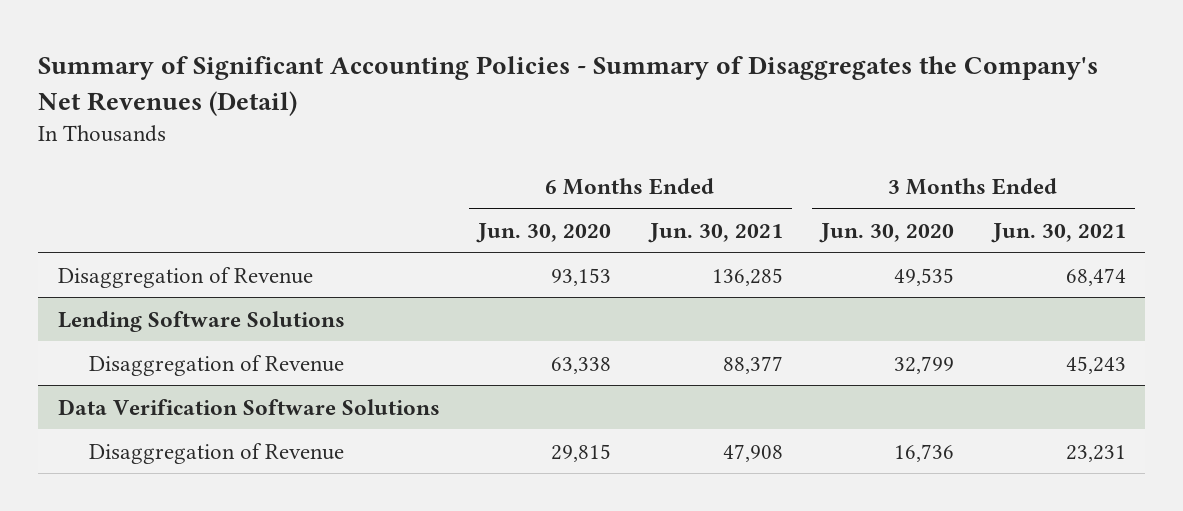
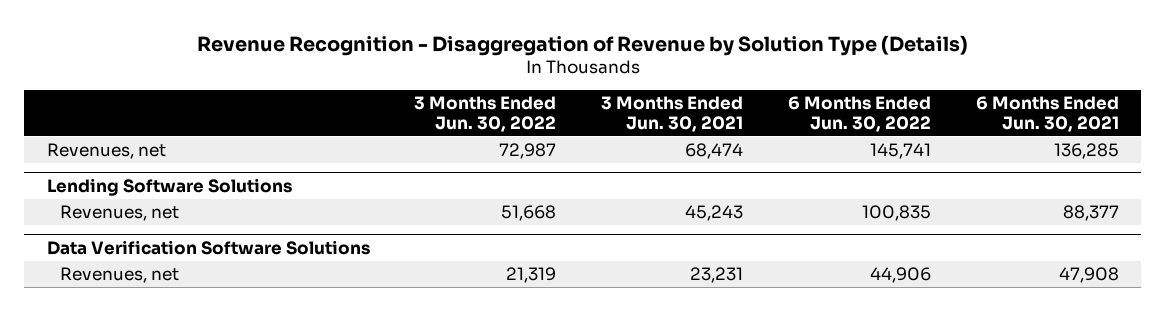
- Summary of Significant Accounting Policies - Summary of Disaggregates the Company's Net Revenues (Detail)
+ Revenue Recognition - Disaggregation of Revenue by Solution Type (Details)
- | 6 Months Ended Jun. 30, 2020 | 6 Months Ended Jun. 30, 2021 | 3 Months Ended Jun. 30, 2020 | 3 Months Ended Jun. 30, 2021
+ | 3 Months Ended Jun. 30, 2022 | 3 Months Ended Jun. 30, 2021 | 6 Months Ended Jun. 30, 2022 | 6 Months Ended Jun. 30, 2021
- Disaggregation of Revenue | 93,153 | 136,285 | 49,535 | 68,474
+ Revenues, net | 72,987 | 68,474 | 145,741 | 136,285
@ Lending Software Solutions
- Disaggregation of Revenue | 63,338 | 88,377 | 32,799 | 45,243
+ Revenues, net | 51,668 | 45,243 | 100,835 | 88,377
@ Data Verification Software Solutions
- Disaggregation of Revenue | 29,815 | 47,908 | 16,736 | 23,231
+ Revenues, net | 21,319 | 23,231 | 44,906 | 47,908

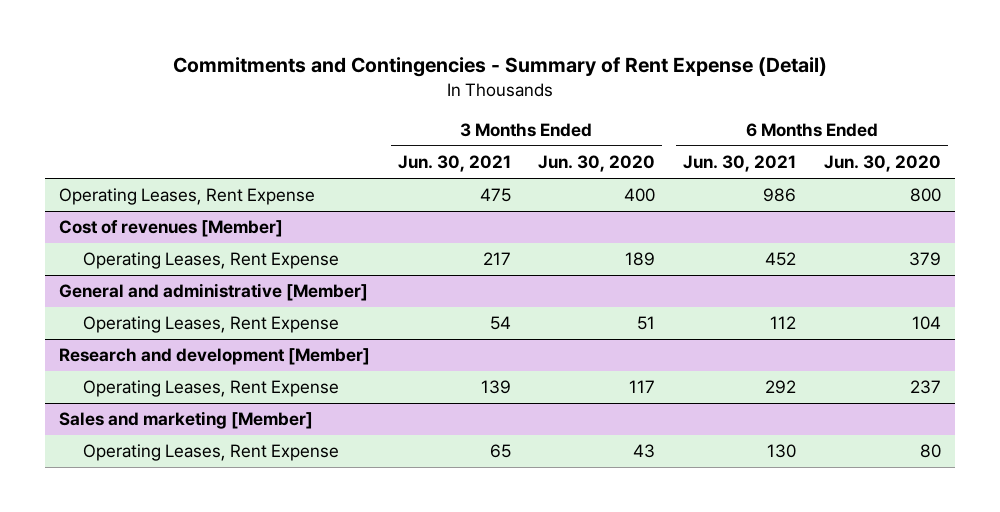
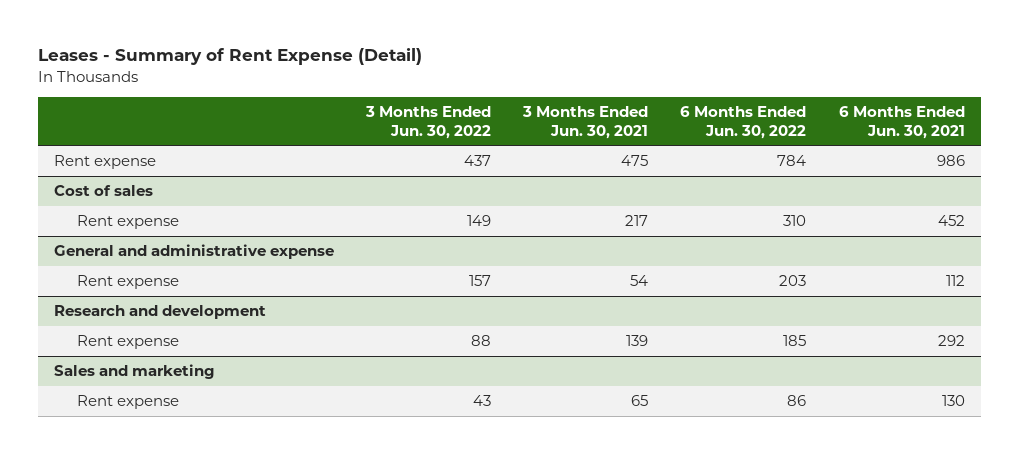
- Commitments and Contingencies - Summary of Rent Expense (Detail)
+ Leases - Summary of Rent Expense (Detail)
- | 3 Months Ended Jun. 30, 2021 | 3 Months Ended Jun. 30, 2020 | 6 Months Ended Jun. 30, 2021 | 6 Months Ended Jun. 30, 2020
+ | 3 Months Ended Jun. 30, 2022 | 3 Months Ended Jun. 30, 2021 | 6 Months Ended Jun. 30, 2022 | 6 Months Ended Jun. 30, 2021
- Operating Leases, Rent Expense | 475 | 400 | 986 | 800
- Cost of revenues [Member]
- Operating Leases, Rent Expense | 217 | 189 | 452 | 379
- General and administrative [Member]
- Operating Leases, Rent Expense | 54 | 51 | 112 | 104
- Research and development [Member]
- Operating Leases, Rent Expense | 139 | 117 | 292 | 237
- Sales and marketing [Member]
- Operating Leases, Rent Expense | 65 | 43 | 130 | 80
+ Rent expense | 437 | 475 | 784 | 986
+ Cost of sales
+ Rent expense | 149 | 217 | 310 | 452
+ General and administrative expense
+ Rent expense | 157 | 54 | 203 | 112
+ Research and development
+ Rent expense | 88 | 139 | 185 | 292
+ Sales and marketing
+ Rent expense | 43 | 65 | 86 | 130

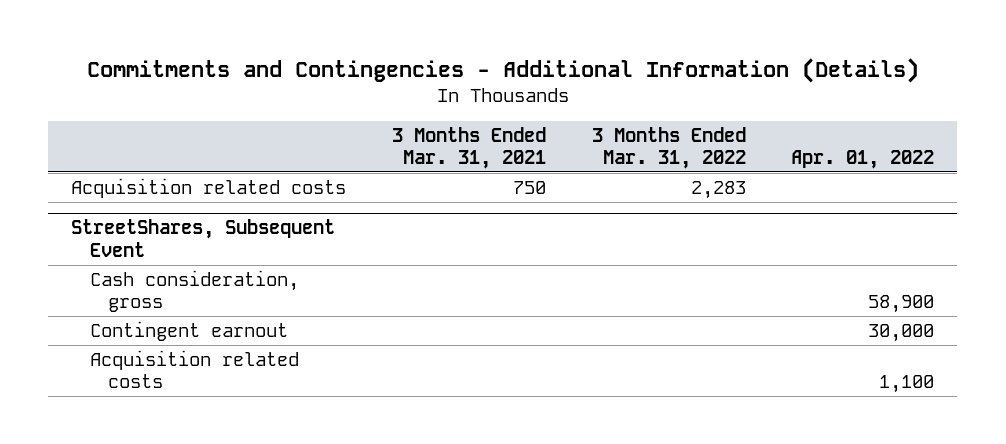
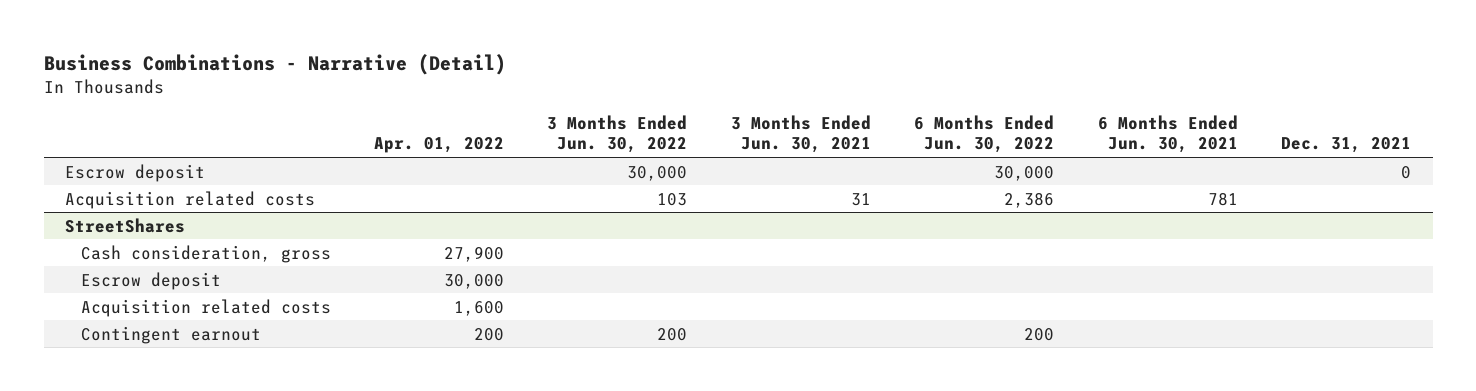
- Commitments and Contingencies - Additional Information (Details)
+ Business Combinations - Narrative (Detail)
- | 3 Months Ended Mar. 31, 2021 | 3 Months Ended Mar. 31, 2022 | Apr. 01, 2022
+ | Apr. 01, 2022 | 3 Months Ended Jun. 30, 2022 | 3 Months Ended Jun. 30, 2021 | 6 Months Ended Jun. 30, 2022 | 6 Months Ended Jun. 30, 2021 | Dec. 31, 2021
+ Escrow deposit | | 30,000 | | 30,000 | | 0
- StreetShares, Subsequent Event
- Cash consideration, gross | | | 58,900
- Contingent earnout | | | 30,000
- Acquisition related costs | | | 1,100
+ StreetShares
+ Cash consideration, gross | 27,900 | | | | |
+ Escrow deposit | 30,000 | | | | |
+ Acquisition related costs | 1,600 | | | | |
+ Contingent earnout | 200 | 200 | | 200 | |

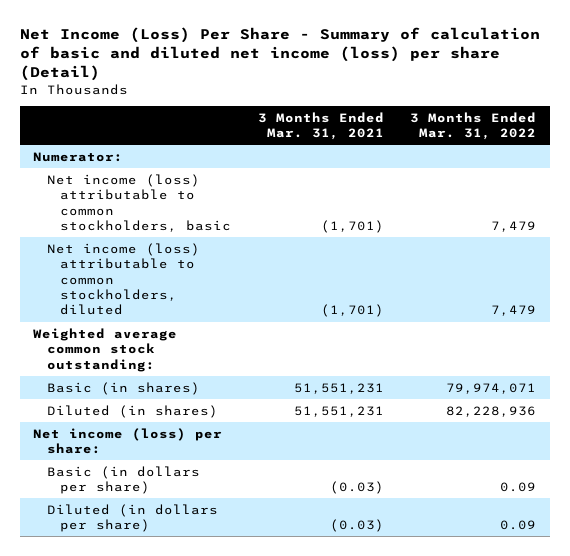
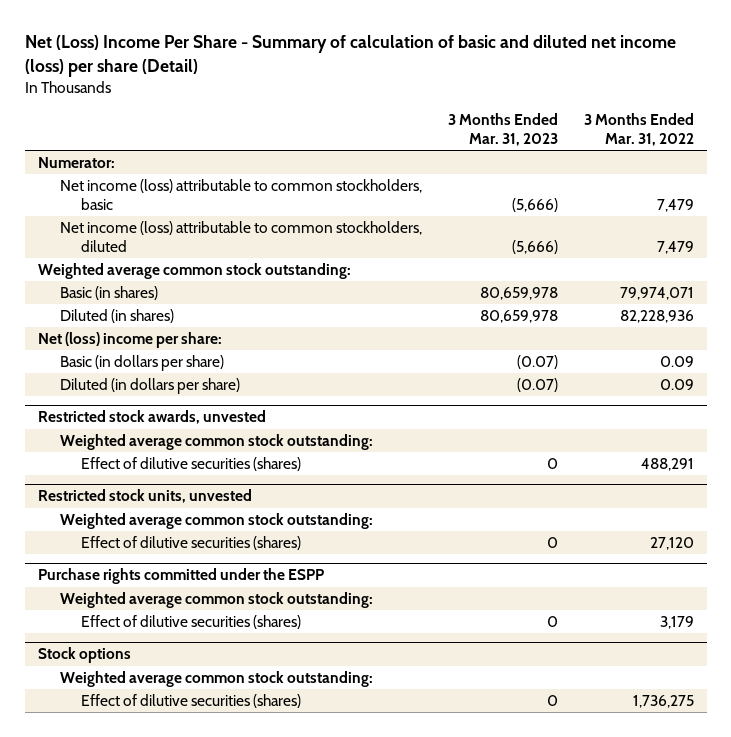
- Net Income (Loss) Per Share - Summary of calculation of basic and diluted net income (loss) per share (Detail)
+ Net (Loss) Income Per Share - Summary of calculation of basic and diluted net income (loss) per share (Detail)
- | 3 Months Ended Mar. 31, 2021 | 3 Months Ended Mar. 31, 2022
+ | 3 Months Ended Mar. 31, 2023 | 3 Months Ended Mar. 31, 2022
- Net income (loss) per share:
+ Net (loss) income per share:
+ Restricted stock awards, unvested
+ Weighted average common stock outstanding:
+ Effect of dilutive securities (shares) | 0 | 488,291
+ Restricted stock units, unvested
+ Weighted average common stock outstanding:
+ Effect of dilutive securities (shares) | 0 | 27,120
+ Purchase rights committed under the ESPP
+ Weighted average common stock outstanding:
+ Effect of dilutive securities (shares) | 0 | 3,179
+ Stock options
+ Weighted average common stock outstanding:
+ Effect of dilutive securities (shares) | 0 | 1,736,275

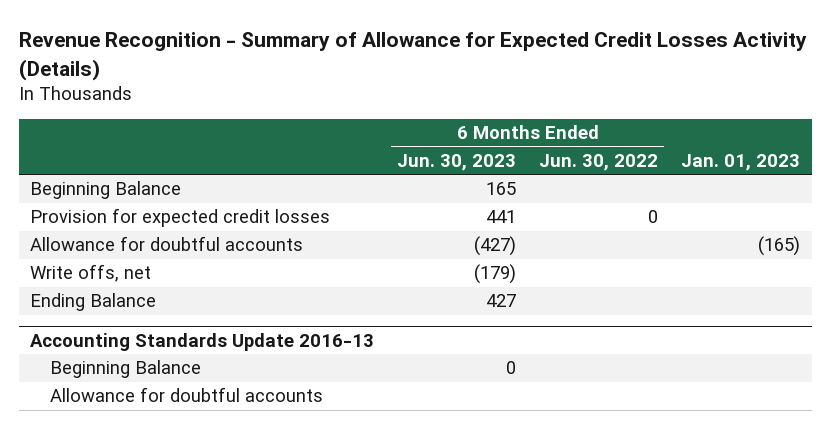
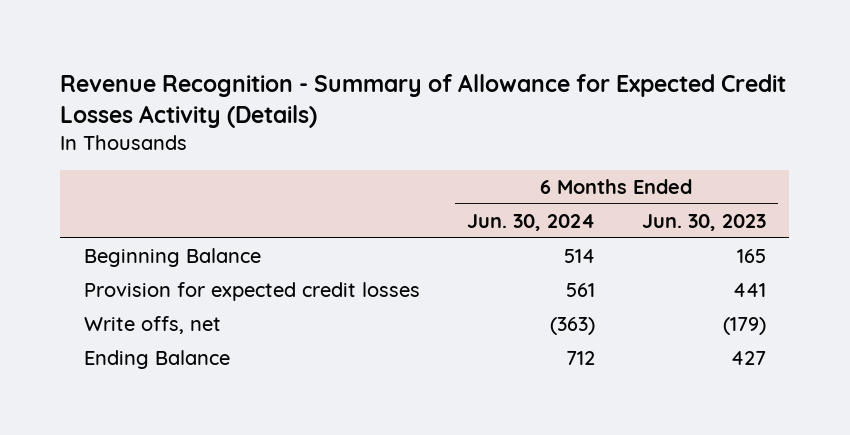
- | 6 Months Ended Jun. 30, 2023 | 6 Months Ended Jun. 30, 2022 | Jan. 01, 2023
+ | 6 Months Ended Jun. 30, 2024 | 6 Months Ended Jun. 30, 2023
- Allowance for doubtful accounts | (427) | | (165)
- Accounting Standards Update 2016-13
- Beginning Balance | 0 | |
- Allowance for doubtful accounts

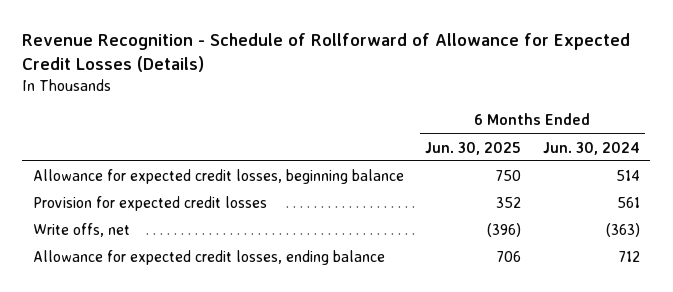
- Revenue Recognition - Summary of Allowance for Expected Credit Losses Activity (Details)
+ Revenue Recognition - Schedule of Rollforward of Allowance for Expected Credit Losses (Details)
- | 6 Months Ended Jun. 30, 2024 | 6 Months Ended Jun. 30, 2023
+ | 6 Months Ended Jun. 30, 2025 | 6 Months Ended Jun. 30, 2024
- Beginning Balance | 514 | 165
+ Allowance for expected credit losses, beginning balance | 750 | 514
- Ending Balance | 712 | 427
+ Allowance for expected credit losses, ending balance | 706 | 712

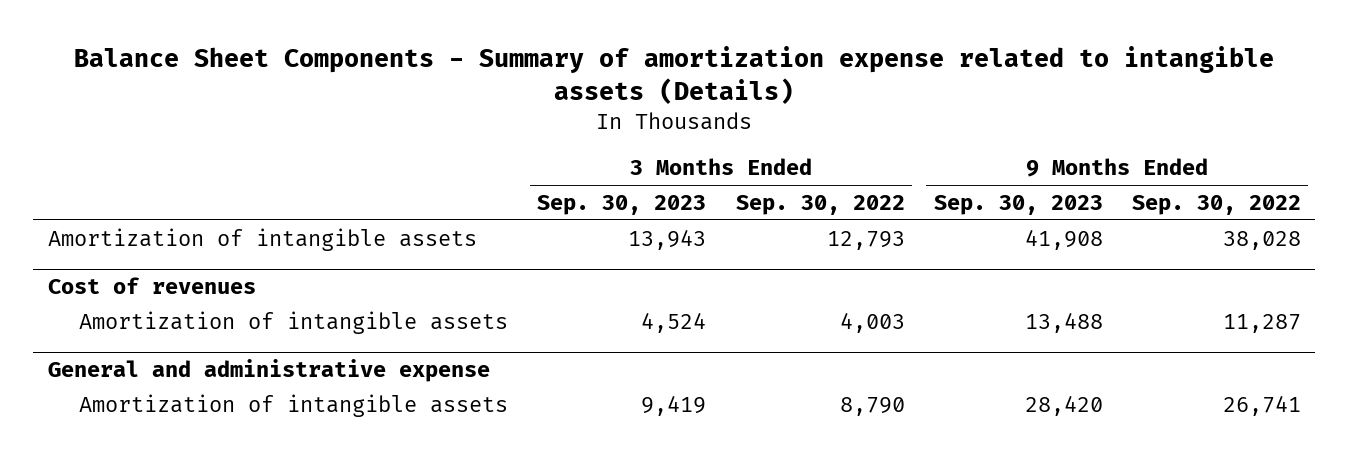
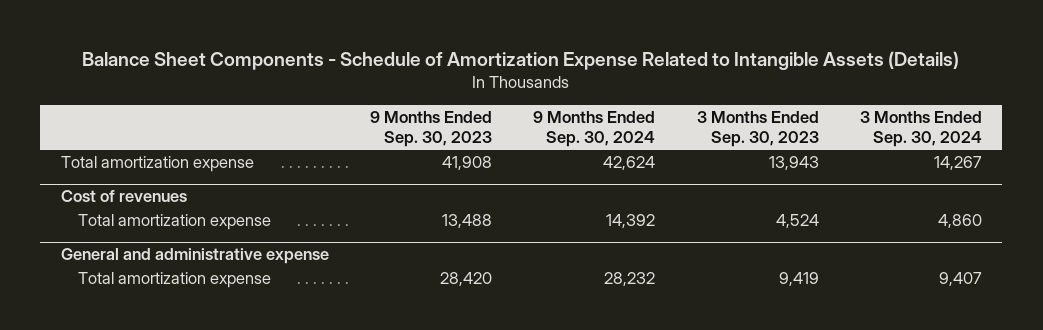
- Balance Sheet Components - Summary of amortization expense related to intangible assets (Details)
+ Balance Sheet Components - Schedule of Amortization Expense Related to Intangible Assets (Details)
- | 3 Months Ended Sep. 30, 2023 | 3 Months Ended Sep. 30, 2022 | 9 Months Ended Sep. 30, 2023 | 9 Months Ended Sep. 30, 2022
+ | 9 Months Ended Sep. 30, 2023 | 9 Months Ended Sep. 30, 2024 | 3 Months Ended Sep. 30, 2023 | 3 Months Ended Sep. 30, 2024
- Amortization of intangible assets | 13,943 | 12,793 | 41,908 | 38,028
+ Total amortization expense | 41,908 | 42,624 | 13,943 | 14,267
@ Cost of revenues
- Amortization of intangible assets | 4,524 | 4,003 | 13,488 | 11,287
+ Total amortization expense | 13,488 | 14,392 | 4,524 | 4,860
@ General and administrative expense
- Amortization of intangible assets | 9,419 | 8,790 | 28,420 | 26,741
+ Total amortization expense | 28,420 | 28,232 | 9,419 | 9,407

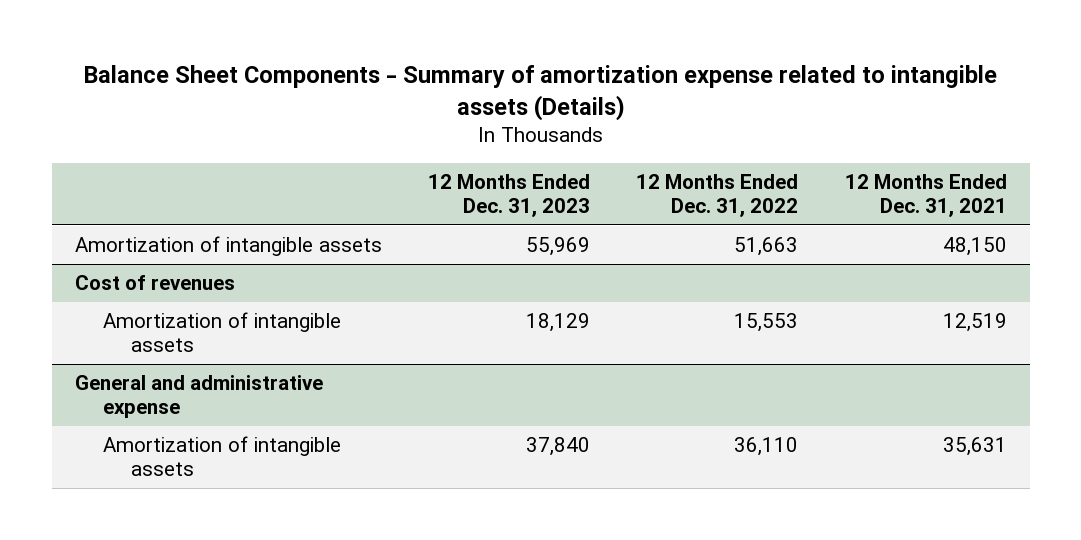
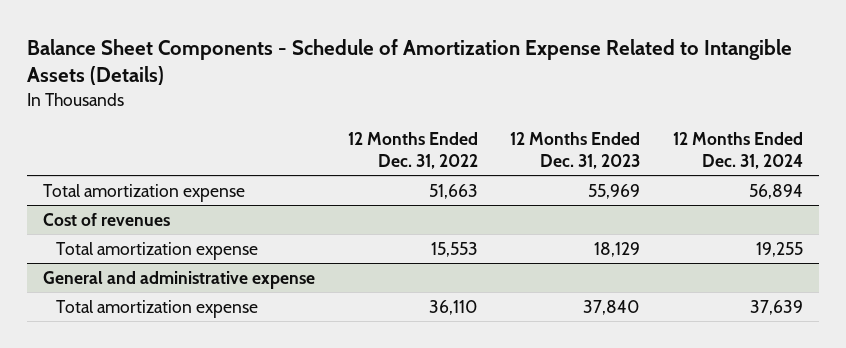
- Balance Sheet Components - Summary of amortization expense related to intangible assets (Details)
+ Balance Sheet Components - Schedule of Amortization Expense Related to Intangible Assets (Details)
- | 12 Months Ended Dec. 31, 2023 | 12 Months Ended Dec. 31, 2022 | 12 Months Ended Dec. 31, 2021
+ | 12 Months Ended Dec. 31, 2022 | 12 Months Ended Dec. 31, 2023 | 12 Months Ended Dec. 31, 2024
- Amortization of intangible assets | 55,969 | 51,663 | 48,150
+ Total amortization expense | 51,663 | 55,969 | 56,894
@ Cost of revenues
- Amortization of intangible assets | 18,129 | 15,553 | 12,519
+ Total amortization expense | 15,553 | 18,129 | 19,255
@ General and administrative expense
- Amortization of intangible assets | 37,840 | 36,110 | 35,631
+ Total amortization expense | 36,110 | 37,840 | 37,639

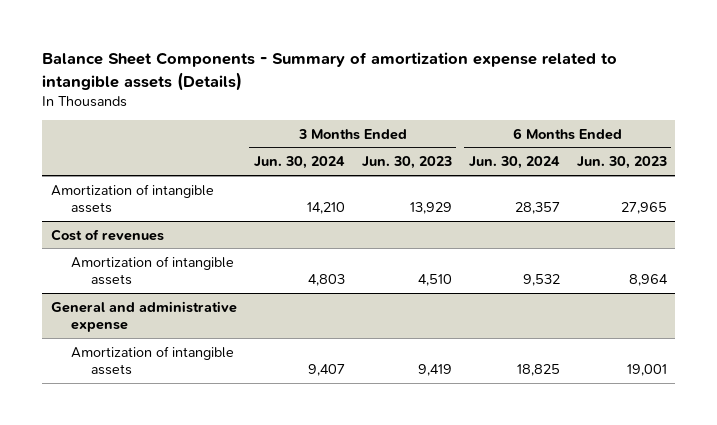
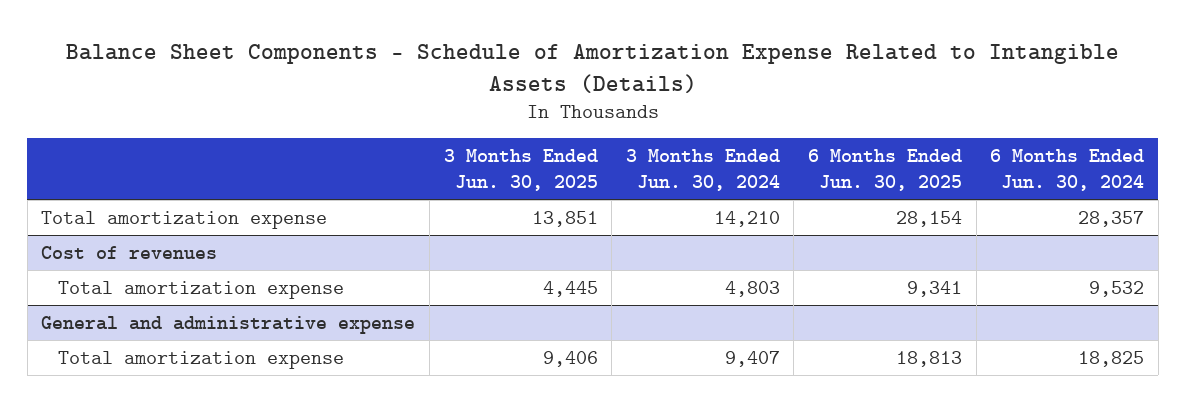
- Balance Sheet Components - Summary of amortization expense related to intangible assets (Details)
+ Balance Sheet Components - Schedule of Amortization Expense Related to Intangible Assets (Details)
- | 3 Months Ended Jun. 30, 2024 | 3 Months Ended Jun. 30, 2023 | 6 Months Ended Jun. 30, 2024 | 6 Months Ended Jun. 30, 2023
+ | 3 Months Ended Jun. 30, 2025 | 3 Months Ended Jun. 30, 2024 | 6 Months Ended Jun. 30, 2025 | 6 Months Ended Jun. 30, 2024
- Amortization of intangible assets | 14,210 | 13,929 | 28,357 | 27,965
+ Total amortization expense | 13,851 | 14,210 | 28,154 | 28,357
@ Cost of revenues
- Amortization of intangible assets | 4,803 | 4,510 | 9,532 | 8,964
+ Total amortization expense | 4,445 | 4,803 | 9,341 | 9,532
@ General and administrative expense
- Amortization of intangible assets | 9,407 | 9,419 | 18,825 | 19,001
+ Total amortization expense | 9,406 | 9,407 | 18,813 | 18,825

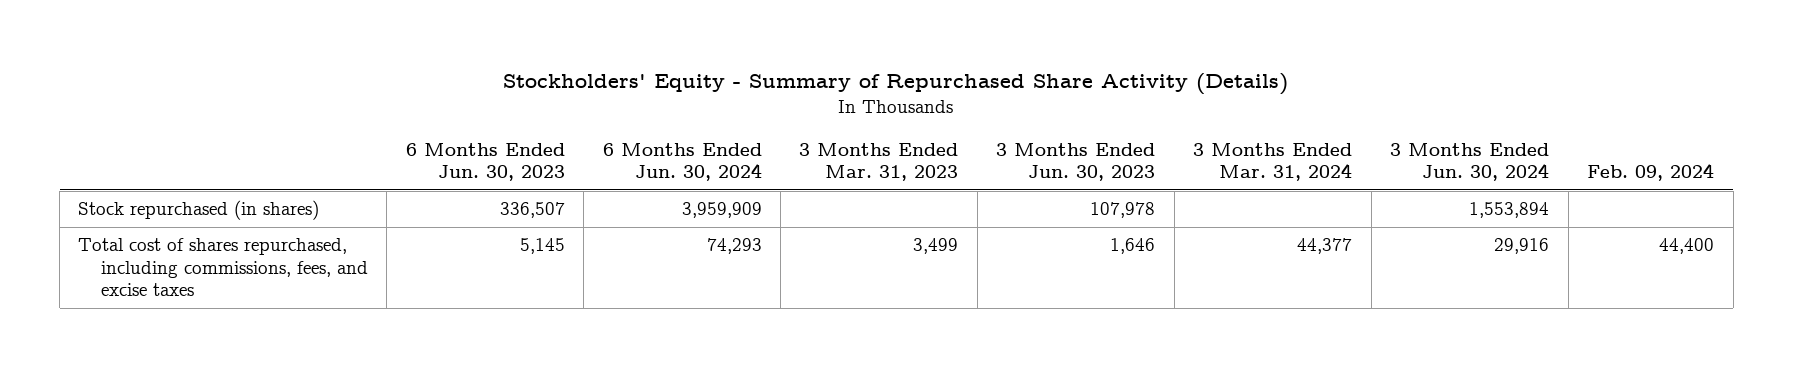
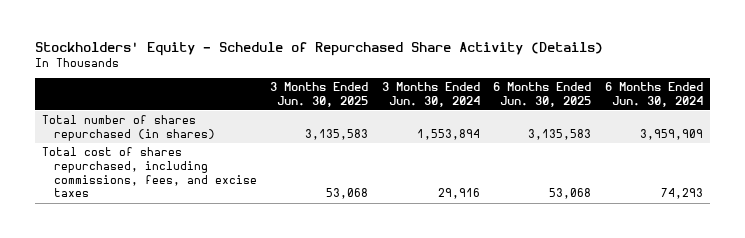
- Stockholders' Equity - Summary of Repurchased Share Activity (Details)
+ Stockholders' Equity - Schedule of Repurchased Share Activity (Details)
- | 6 Months Ended Jun. 30, 2023 | 6 Months Ended Jun. 30, 2024 | 3 Months Ended Mar. 31, 2023 | 3 Months Ended Jun. 30, 2023 | 3 Months Ended Mar. 31, 2024 | 3 Months Ended Jun. 30, 2024 | Feb. 09, 2024
+ | 3 Months Ended Jun. 30, 2025 | 3 Months Ended Jun. 30, 2024 | 6 Months Ended Jun. 30, 2025 | 6 Months Ended Jun. 30, 2024
- Stock repurchased (in shares) | 336,507 | 3,959,909 | | 107,978 | | 1,553,894 |
+ Total number of shares repurchased (in shares) | 3,135,583 | 1,553,894 | 3,135,583 | 3,959,909

